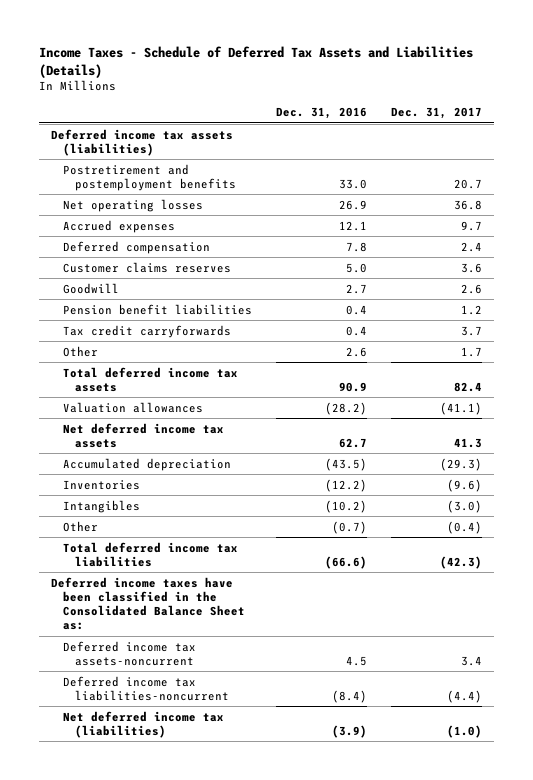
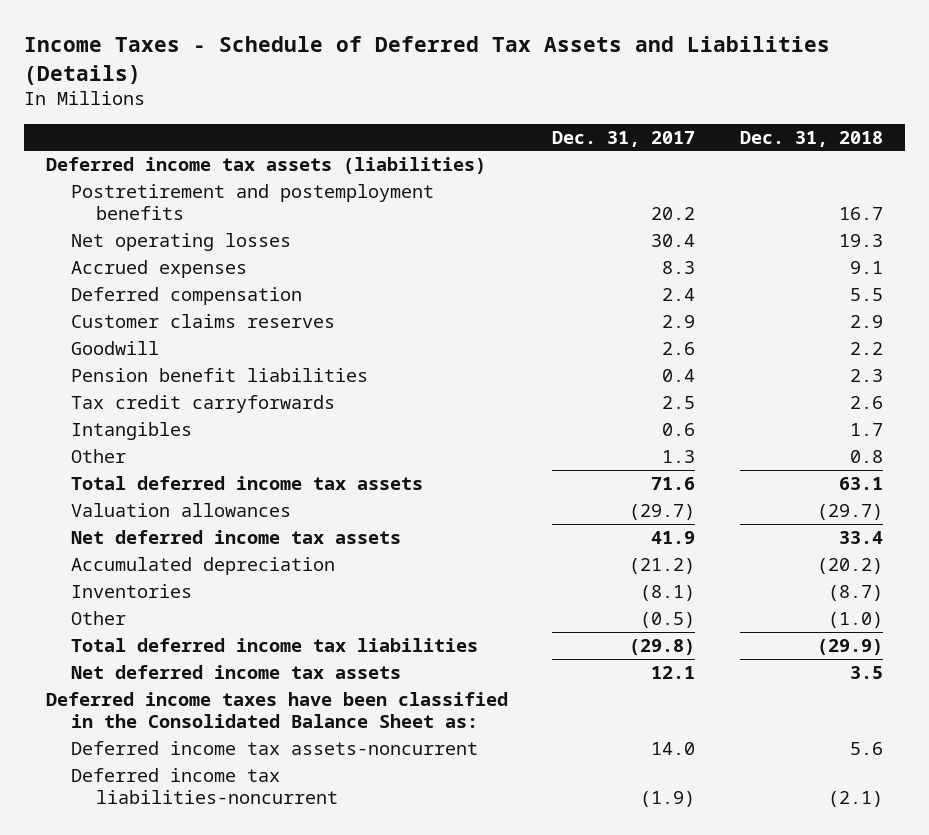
- | Dec. 31, 2016 | Dec. 31, 2017
+ | Dec. 31, 2017 | Dec. 31, 2018
- Postretirement and postemployment benefits | 33.0 | 20.7
- Net operating losses | 26.9 | 36.8
- Accrued expenses | 12.1 | 9.7
+ Postretirement and postemployment benefits | 20.2 | 16.7
+ Net operating losses | 30.4 | 19.3
+ Accrued expenses | 8.3 | 9.1
- Customer claims reserves | 5.0 | 3.6
+ Customer claims reserves | 2.9 | 2.9
- Pension benefit liabilities | 0.4 | 1.2
- Tax credit carryforwards | 0.4 | 3.7
- Other | 2.6 | 1.7
- Total deferred income tax assets | 90.9 | 82.4
- Valuation allowances | (28.2) | (41.1)
- Net deferred income tax assets | 62.7 | 41.3
- Accumulated depreciation | (43.5) | (29.3)
- Inventories | (12.2) | (9.6)
- Intangibles | (10.2) | (3.0)
- Other | (0.7) | (0.4)
- Total deferred income tax liabilities | (66.6) | (42.3)
+ Pension benefit liabilities | 0.4 | 2.3
+ Tax credit carryforwards | 2.5 | 2.6
+ Intangibles | 0.6 | 1.7
+ Other | 1.3 | 0.8
+ Total deferred income tax assets | 71.6 | 63.1
+ Valuation allowances | (29.7) | (29.7)
+ Net deferred income tax assets | 41.9 | 33.4
+ Accumulated depreciation | (21.2) | (20.2)
+ Inventories | (8.1) | (8.7)
+ Other | (0.5) | (1.0)
+ Total deferred income tax liabilities | (29.8) | (29.9)
+ Net deferred income tax assets | 12.1 | 3.5
- Deferred income tax assets-noncurrent | 4.5 | 3.4
- Deferred income tax liabilities-noncurrent | (8.4) | (4.4)
- Net deferred income tax (liabilities) | (3.9) | (1.0)
+ Deferred income tax assets-noncurrent | 14.0 | 5.6
+ Deferred income tax liabilities-noncurrent | (1.9) | (2.1)

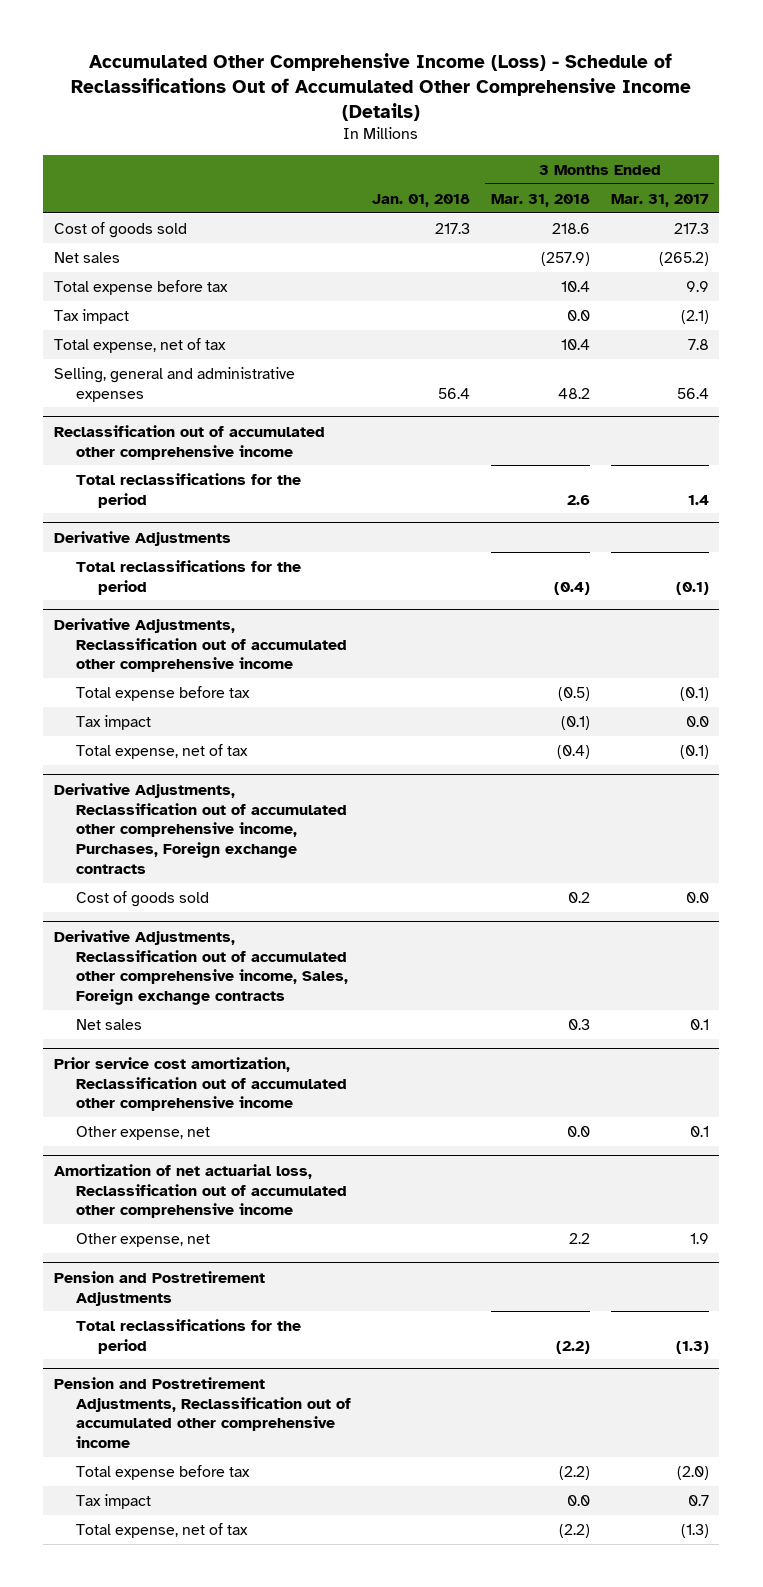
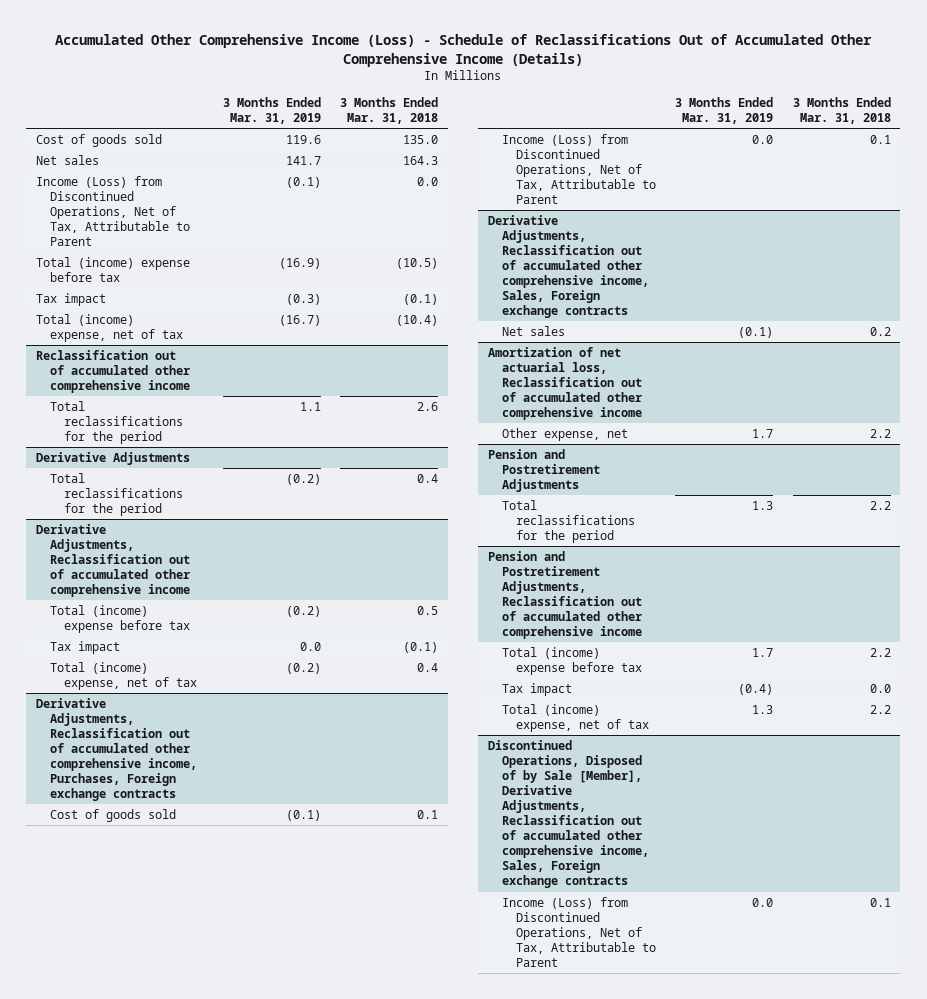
- | Jan. 01, 2018 | 3 Months Ended Mar. 31, 2018 | 3 Months Ended Mar. 31, 2017
+ | 3 Months Ended Mar. 31, 2019 | 3 Months Ended Mar. 31, 2018
- Cost of goods sold | 217.3 | 218.6 | 217.3
- Net sales | | (257.9) | (265.2)
- Total expense before tax | | 10.4 | 9.9
- Tax impact | | 0.0 | (2.1)
- Total expense, net of tax | | 10.4 | 7.8
- Selling, general and administrative expenses | 56.4 | 48.2 | 56.4
+ Cost of goods sold | 119.6 | 135.0
+ Net sales | 141.7 | 164.3
+ Income (Loss) from Discontinued Operations, Net of Tax, Attributable to Parent | (0.1) | 0.0
+ Total (income) expense before tax | (16.9) | (10.5)
+ Tax impact | (0.3) | (0.1)
+ Total (income) expense, net of tax | (16.7) | (10.4)
@ Derivative Adjustments
- Total reclassifications for the period | | (0.4) | (0.1)
+ Total reclassifications for the period | (0.2) | 0.4
@ Derivative Adjustments, Reclassification out of accumulated other comprehensive income
- Total expense before tax | | (0.5) | (0.1)
+ Total (income) expense before tax | (0.2) | 0.5
- Total expense, net of tax | | (0.4) | (0.1)
+ Total (income) expense, net of tax | (0.2) | 0.4
@ Derivative Adjustments, Reclassification out of accumulated other comprehensive income, Purchases, Foreign exchange contracts
- Cost of goods sold | | 0.2 | 0.0
+ Cost of goods sold | (0.1) | 0.1
+ Income (Loss) from Discontinued Operations, Net of Tax, Attributable to Parent | 0.0 | 0.1
@ Derivative Adjustments, Reclassification out of accumulated other comprehensive income, Sales, Foreign exchange contracts
- Net sales | | 0.3 | 0.1
- Prior service cost amortization, Reclassification out of accumulated other comprehensive income
- Other expense, net | | 0.0 | 0.1
@ Derivative Adjustments, Reclassification out of accumulated other comprehensive income, Sales, Foreign exchange contracts
+ Net sales | (0.1) | 0.2
@ Pension and Postretirement Adjustments
- Total reclassifications for the period | | (2.2) | (1.3)
+ Total reclassifications for the period | 1.3 | 2.2
@ Pension and Postretirement Adjustments, Reclassification out of accumulated other comprehensive income
- Total expense before tax | | (2.2) | (2.0)
+ Total (income) expense before tax | 1.7 | 2.2
- Total expense, net of tax | | (2.2) | (1.3)
+ Total (income) expense, net of tax | 1.3 | 2.2
+ Discontinued Operations, Disposed of by Sale [Member], Derivative Adjustments, Reclassification out of accumulated other comprehensive income, Sales, Foreign exchange contracts
+ Income (Loss) from Discontinued Operations, Net of Tax, Attributable to Parent | 0.0 | 0.1

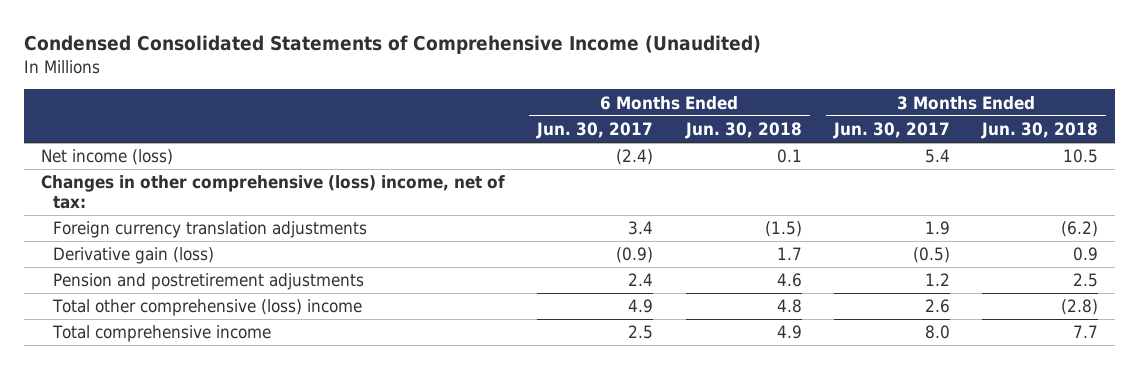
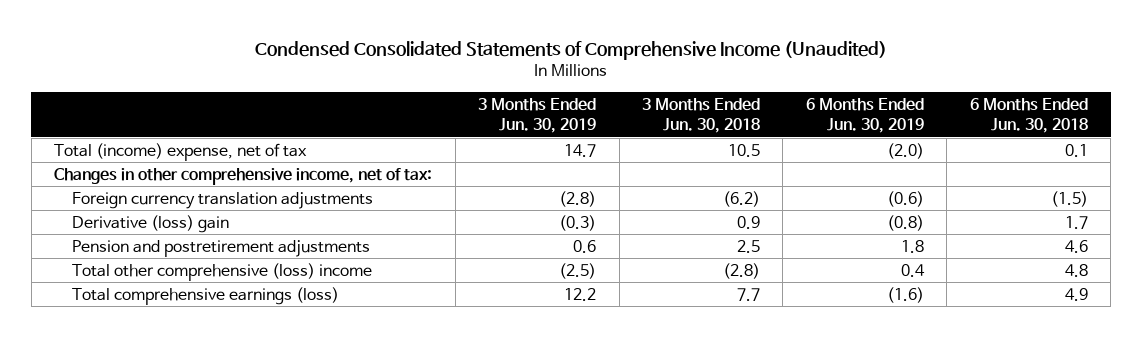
- | 6 Months Ended Jun. 30, 2017 | 6 Months Ended Jun. 30, 2018 | 3 Months Ended Jun. 30, 2017 | 3 Months Ended Jun. 30, 2018
+ | 3 Months Ended Jun. 30, 2019 | 3 Months Ended Jun. 30, 2018 | 6 Months Ended Jun. 30, 2019 | 6 Months Ended Jun. 30, 2018
- Net income (loss) | (2.4) | 0.1 | 5.4 | 10.5
- Changes in other comprehensive (loss) income, net of tax:
+ Total (income) expense, net of tax | 14.7 | 10.5 | (2.0) | 0.1
+ Changes in other comprehensive income, net of tax:
- Derivative gain (loss) | (0.9) | 1.7 | (0.5) | 0.9
+ Derivative (loss) gain | (0.3) | 0.9 | (0.8) | 1.7
- Total comprehensive income | 2.5 | 4.9 | 8.0 | 7.7
+ Total comprehensive earnings (loss) | 12.2 | 7.7 | (1.6) | 4.9

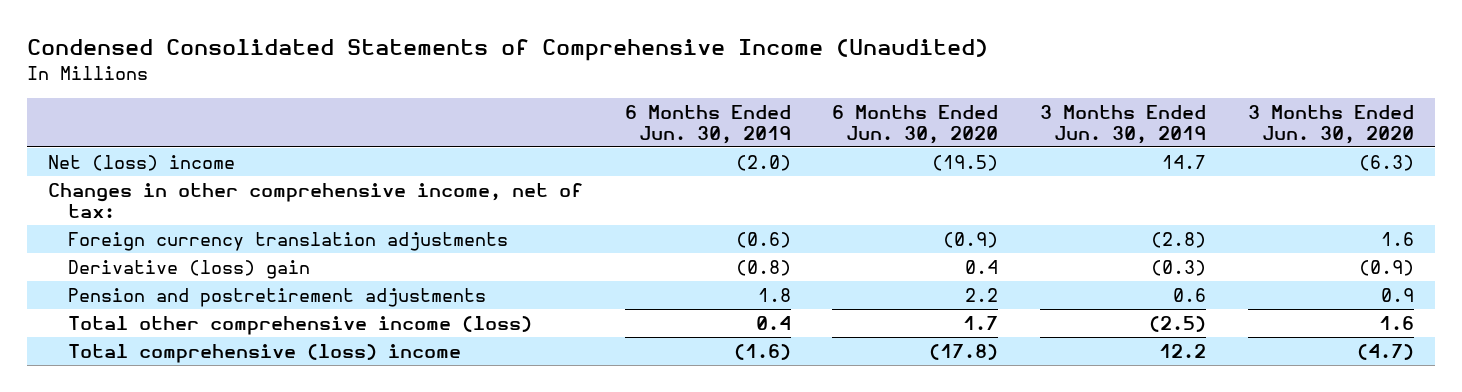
- | 3 Months Ended Jun. 30, 2019 | 3 Months Ended Jun. 30, 2018 | 6 Months Ended Jun. 30, 2019 | 6 Months Ended Jun. 30, 2018
+ | 6 Months Ended Jun. 30, 2019 | 6 Months Ended Jun. 30, 2020 | 3 Months Ended Jun. 30, 2019 | 3 Months Ended Jun. 30, 2020
- Total (income) expense, net of tax | 14.7 | 10.5 | (2.0) | 0.1
+ Net (loss) income | (2.0) | (19.5) | 14.7 | (6.3)
- Total other comprehensive (loss) income | (2.5) | (2.8) | 0.4 | 4.8
- Total comprehensive earnings (loss) | 12.2 | 7.7 | (1.6) | 4.9
+ Total other comprehensive income (loss) | 0.4 | 1.7 | (2.5) | 1.6
+ Total comprehensive (loss) income | (1.6) | (17.8) | 12.2 | (4.7)

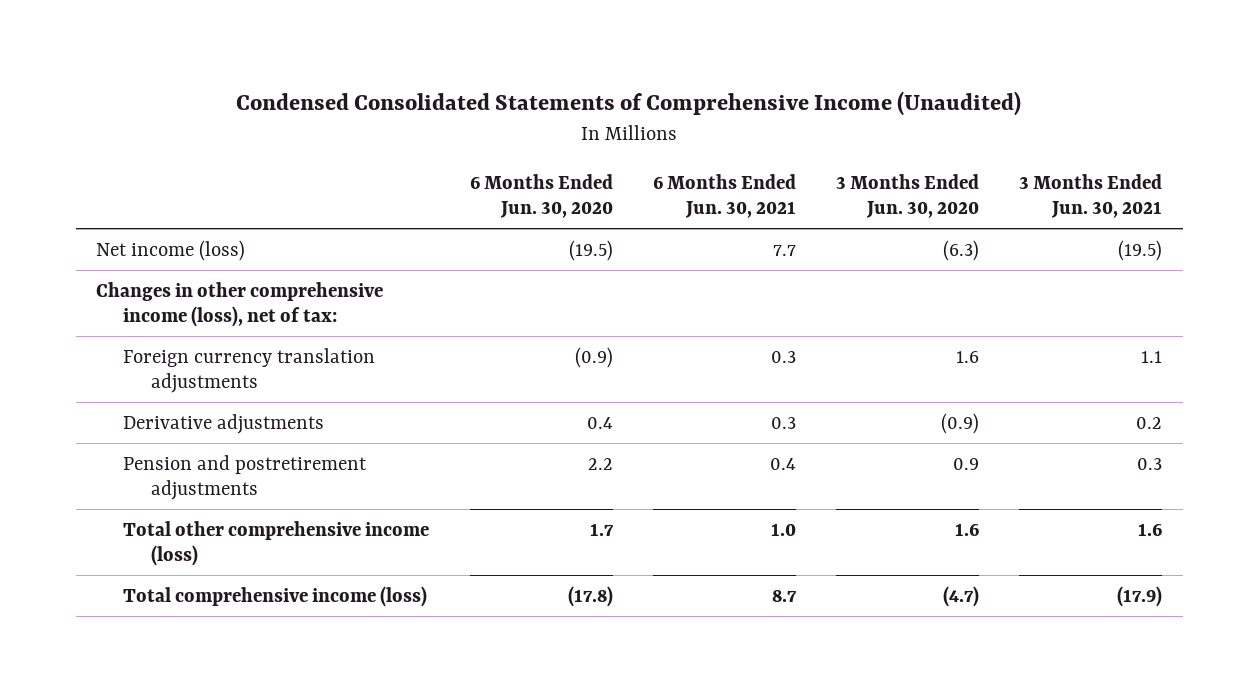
- | 6 Months Ended Jun. 30, 2019 | 6 Months Ended Jun. 30, 2020 | 3 Months Ended Jun. 30, 2019 | 3 Months Ended Jun. 30, 2020
+ | 6 Months Ended Jun. 30, 2020 | 6 Months Ended Jun. 30, 2021 | 3 Months Ended Jun. 30, 2020 | 3 Months Ended Jun. 30, 2021
- Net (loss) income | (2.0) | (19.5) | 14.7 | (6.3)
- Changes in other comprehensive income, net of tax:
+ Net income (loss) | (19.5) | 7.7 | (6.3) | (19.5)
+ Changes in other comprehensive income (loss), net of tax:
- Derivative (loss) gain | (0.8) | 0.4 | (0.3) | (0.9)
+ Derivative adjustments | 0.4 | 0.3 | (0.9) | 0.2
- Total comprehensive (loss) income | (1.6) | (17.8) | 12.2 | (4.7)
+ Total comprehensive income (loss) | (17.8) | 8.7 | (4.7) | (17.9)

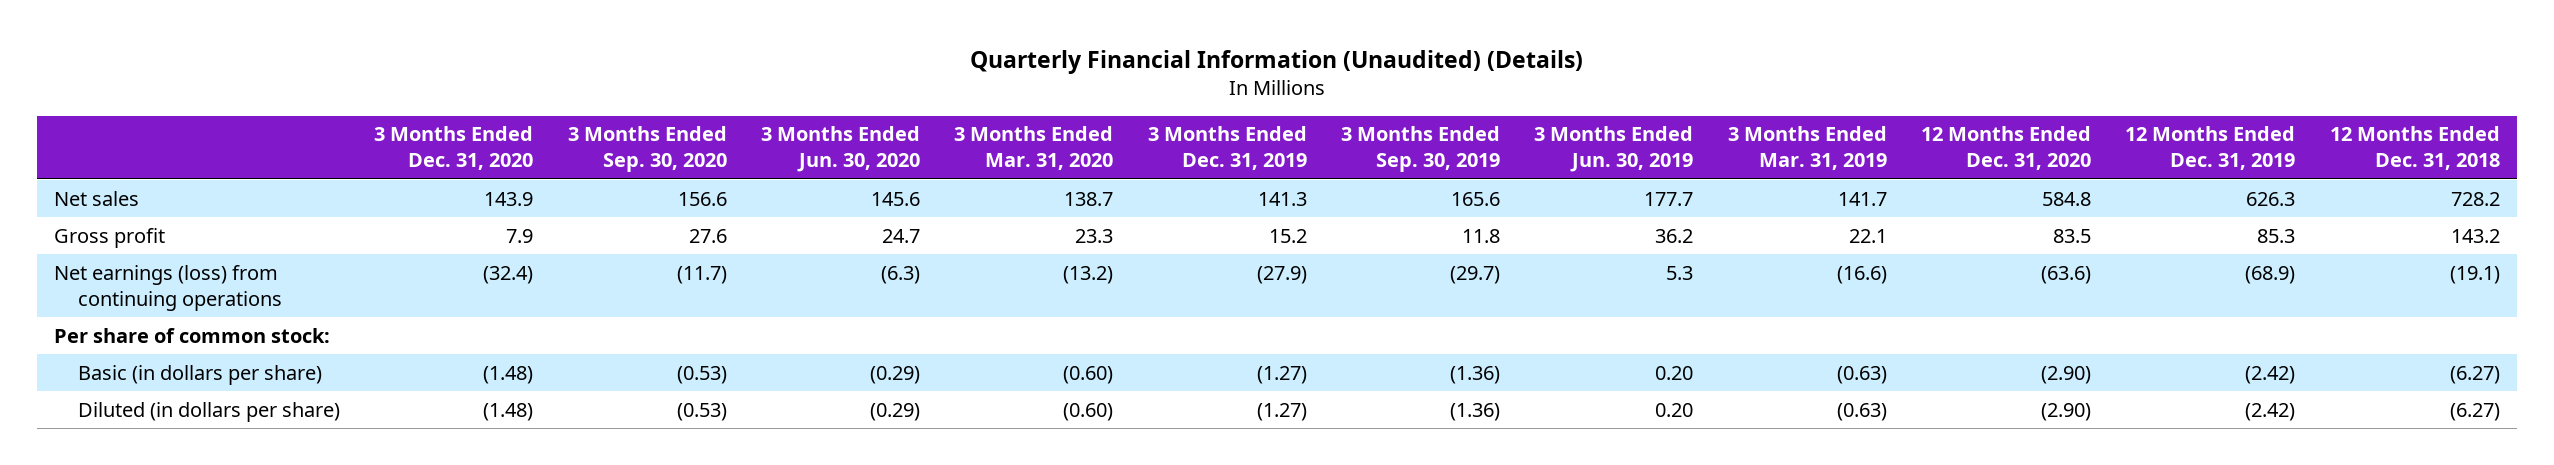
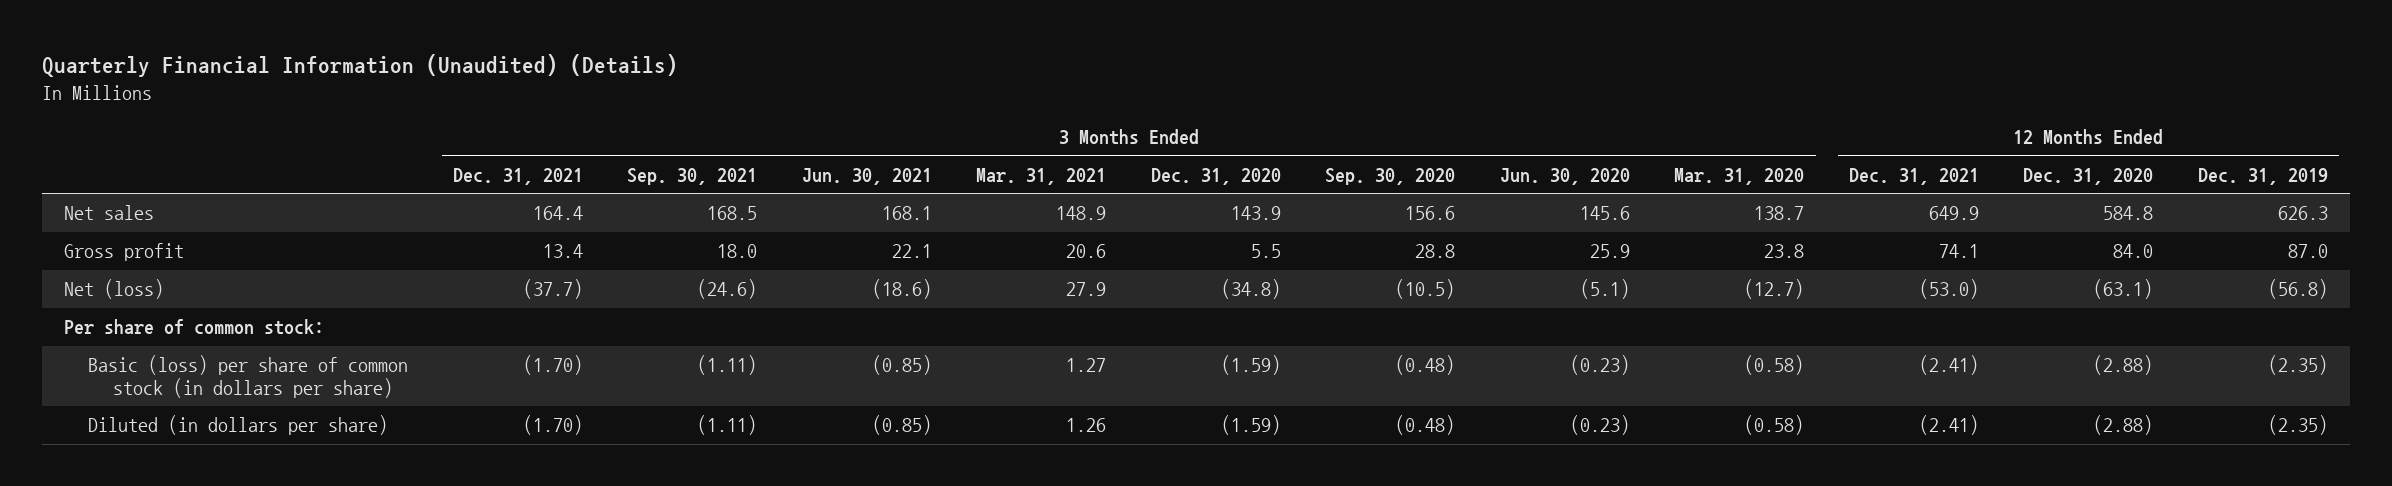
- | 3 Months Ended Dec. 31, 2020 | 3 Months Ended Sep. 30, 2020 | 3 Months Ended Jun. 30, 2020 | 3 Months Ended Mar. 31, 2020 | 3 Months Ended Dec. 31, 2019 | 3 Months Ended Sep. 30, 2019 | 3 Months Ended Jun. 30, 2019 | 3 Months Ended Mar. 31, 2019 | 12 Months Ended Dec. 31, 2020 | 12 Months Ended Dec. 31, 2019 | 12 Months Ended Dec. 31, 2018
+ | 3 Months Ended Dec. 31, 2021 | 3 Months Ended Sep. 30, 2021 | 3 Months Ended Jun. 30, 2021 | 3 Months Ended Mar. 31, 2021 | 3 Months Ended Dec. 31, 2020 | 3 Months Ended Sep. 30, 2020 | 3 Months Ended Jun. 30, 2020 | 3 Months Ended Mar. 31, 2020 | 12 Months Ended Dec. 31, 2021 | 12 Months Ended Dec. 31, 2020 | 12 Months Ended Dec. 31, 2019
- Gross profit | 7.9 | 27.6 | 24.7 | 23.3 | 15.2 | 11.8 | 36.2 | 22.1 | 83.5 | 85.3 | 143.2
- Net earnings (loss) from continuing operations | (32.4) | (11.7) | (6.3) | (13.2) | (27.9) | (29.7) | 5.3 | (16.6) | (63.6) | (68.9) | (19.1)
+ Gross profit | 13.4 | 18.0 | 22.1 | 20.6 | 5.5 | 28.8 | 25.9 | 23.8 | 74.1 | 84.0 | 87.0
+ Net (loss) | (37.7) | (24.6) | (18.6) | 27.9 | (34.8) | (10.5) | (5.1) | (12.7) | (53.0) | (63.1) | (56.8)
- Basic (in dollars per share) | (1.48) | (0.53) | (0.29) | (0.60) | (1.27) | (1.36) | 0.20 | (0.63) | (2.90) | (2.42) | (6.27)
- Diluted (in dollars per share) | (1.48) | (0.53) | (0.29) | (0.60) | (1.27) | (1.36) | 0.20 | (0.63) | (2.90) | (2.42) | (6.27)
+ Basic (loss) per share of common stock (in dollars per share) | (1.70) | (1.11) | (0.85) | 1.27 | (1.59) | (0.48) | (0.23) | (0.58) | (2.41) | (2.88) | (2.35)
+ Diluted (in dollars per share) | (1.70) | (1.11) | (0.85) | 1.26 | (1.59) | (0.48) | (0.23) | (0.58) | (2.41) | (2.88) | (2.35)

